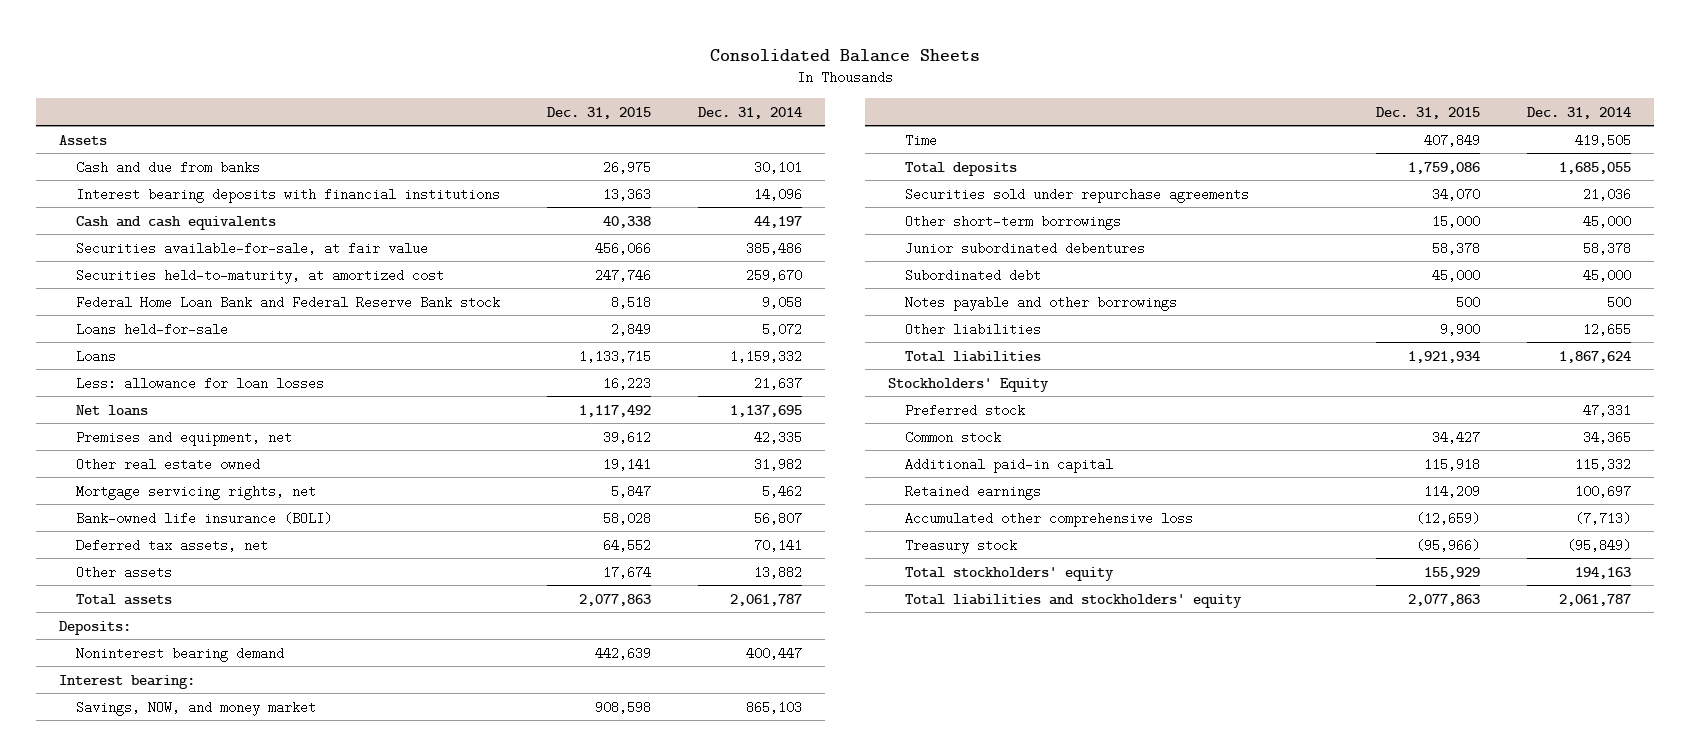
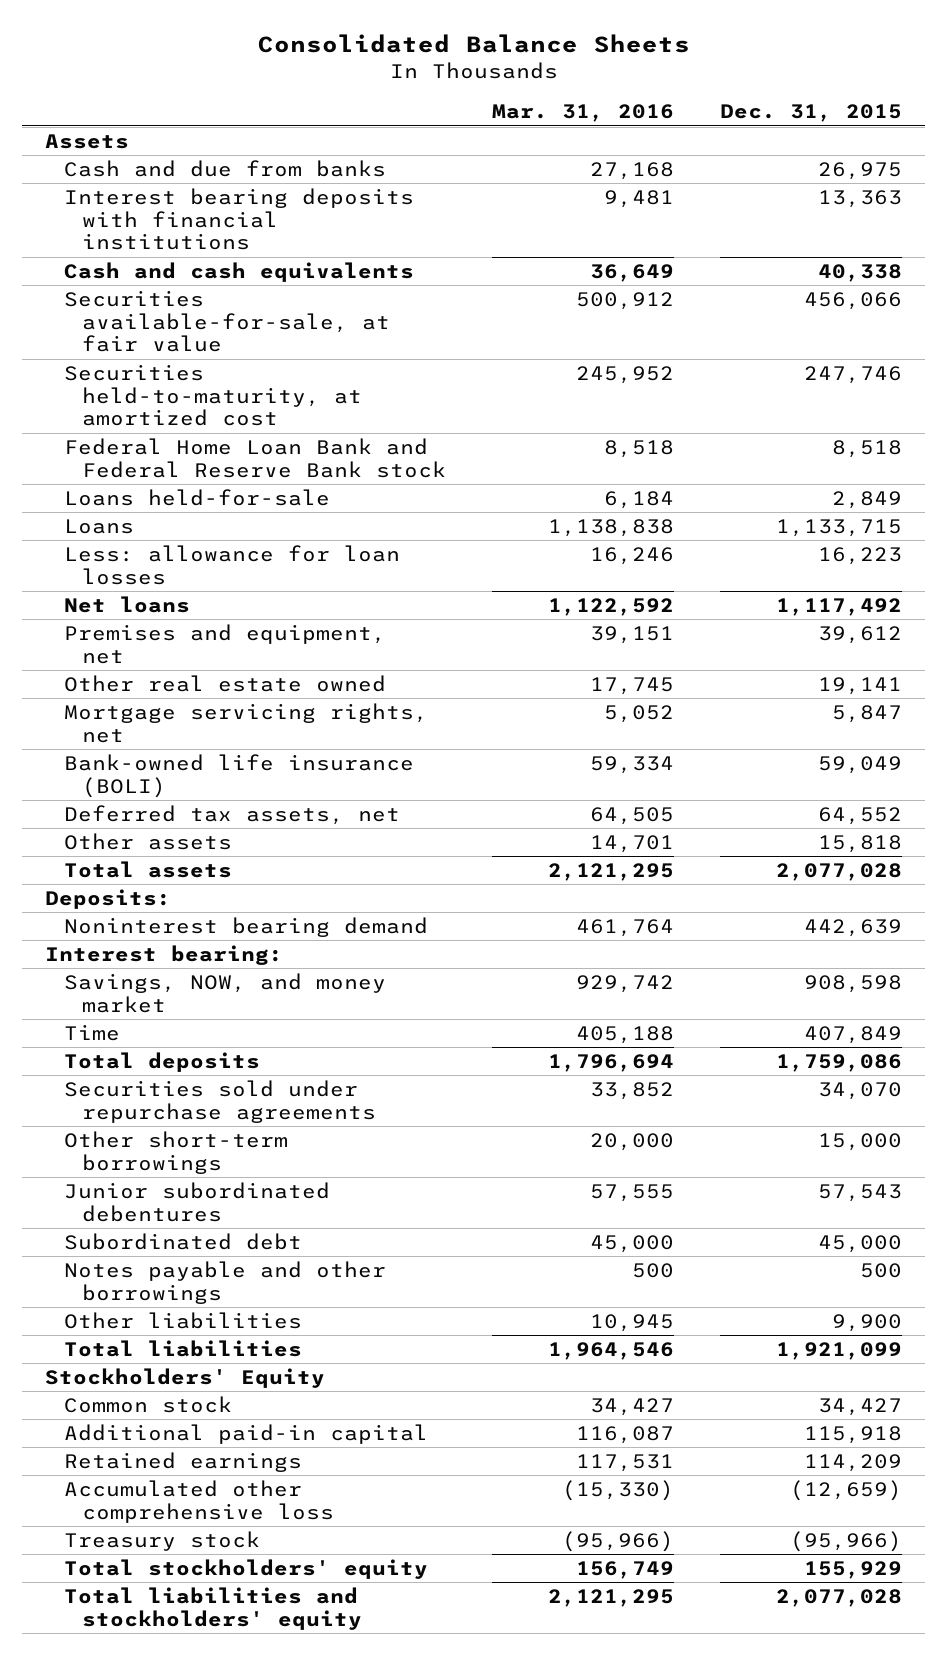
- | Dec. 31, 2015 | Dec. 31, 2014
+ | Mar. 31, 2016 | Dec. 31, 2015
- Bank-owned life insurance (BOLI) | 58,028 | 56,807
+ Bank-owned life insurance (BOLI) | 59,334 | 59,049
- Other assets | 17,674 | 13,882
- Total assets | 2,077,863 | 2,061,787
+ Other assets | 14,701 | 15,818
+ Total assets | 2,121,295 | 2,077,028
- Junior subordinated debentures | 58,378 | 58,378
+ Junior subordinated debentures | 57,555 | 57,543
- Total liabilities | 1,921,934 | 1,867,624
+ Total liabilities | 1,964,546 | 1,921,099
- Preferred stock | | 47,331
- Total liabilities and stockholders' equity | 2,077,863 | 2,061,787
+ Total liabilities and stockholders' equity | 2,121,295 | 2,077,028

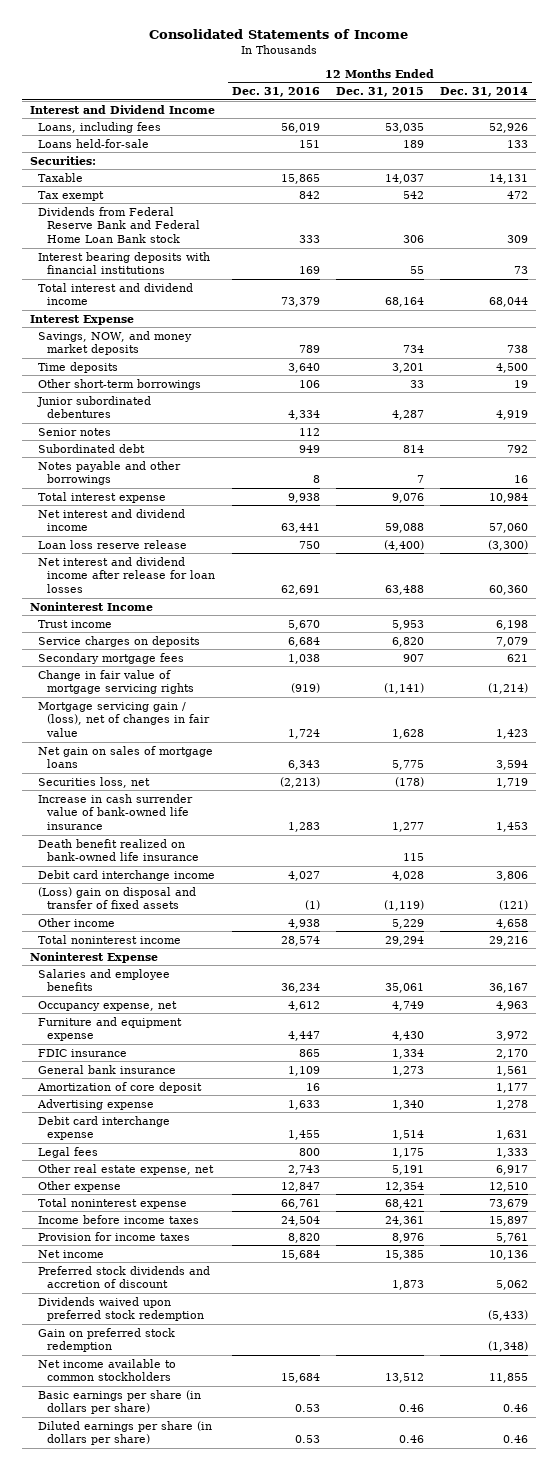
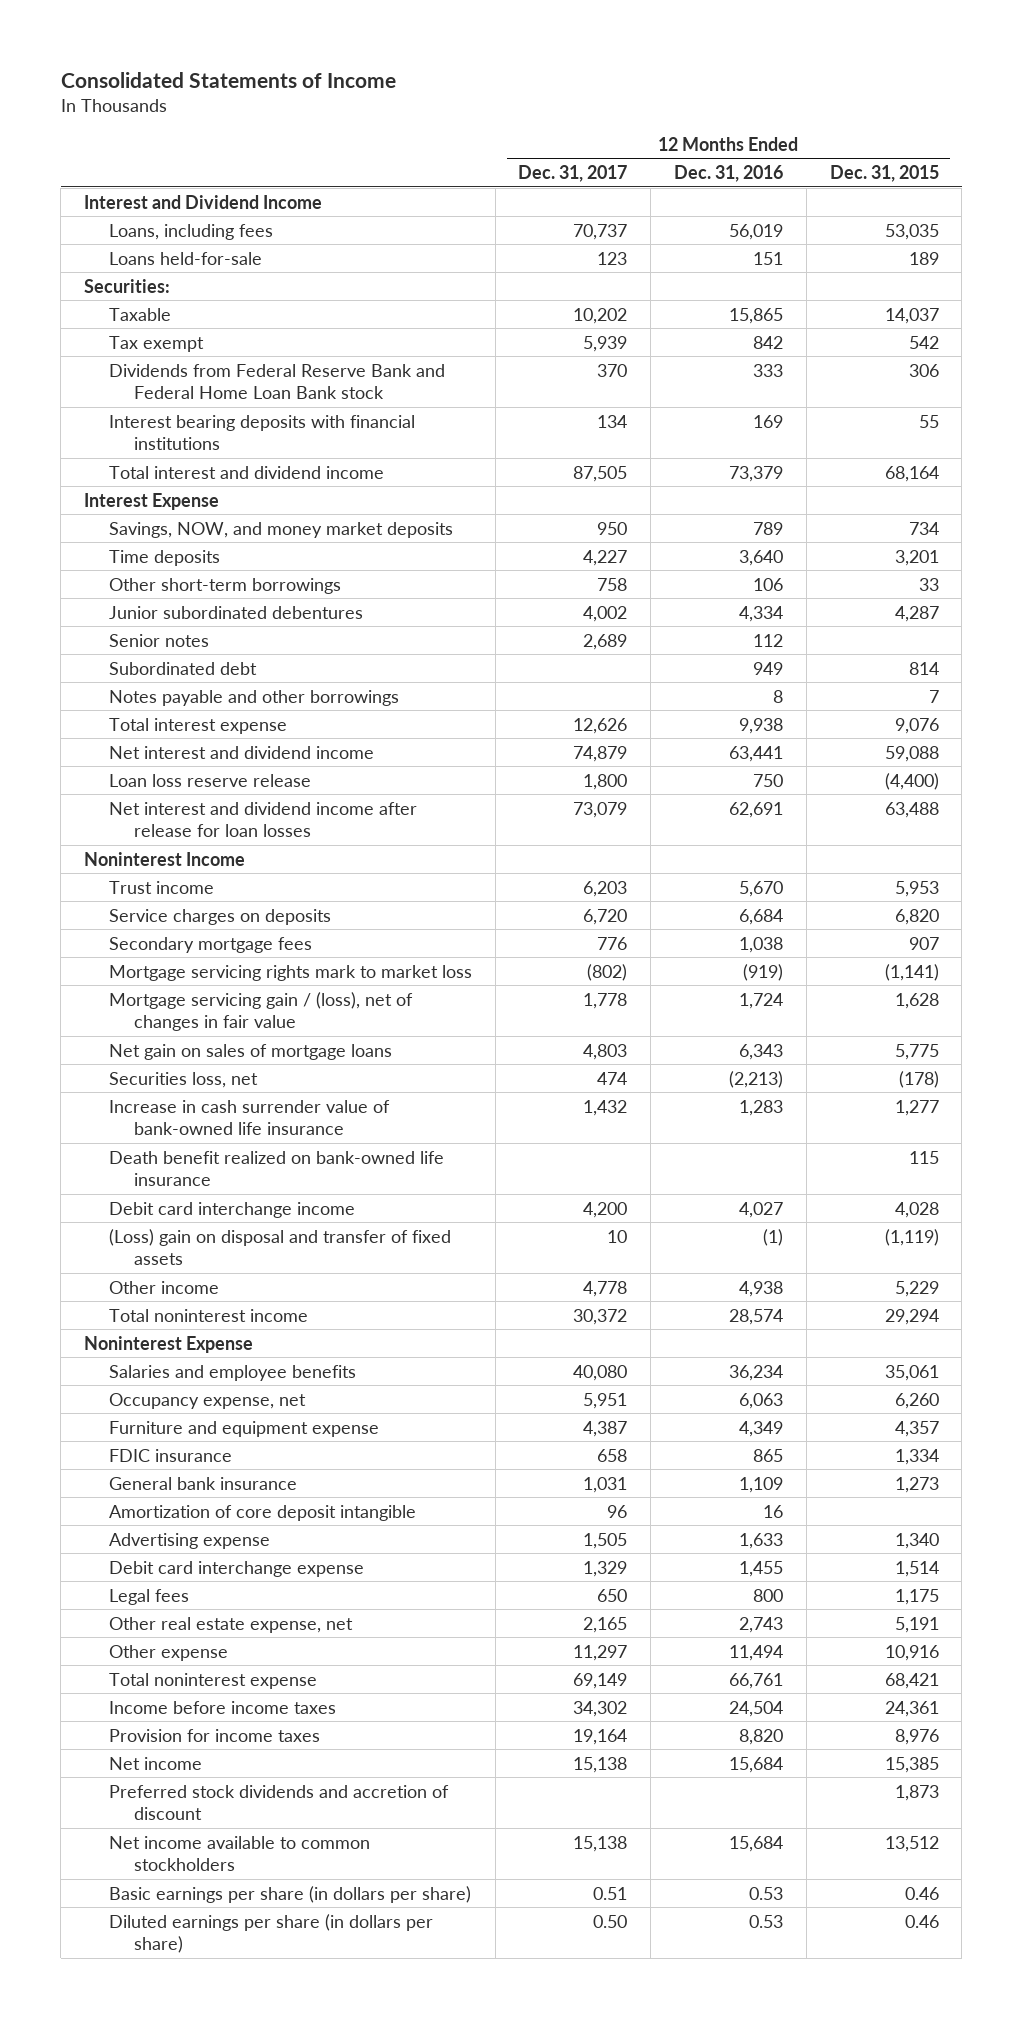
- | 12 Months Ended Dec. 31, 2016 | 12 Months Ended Dec. 31, 2015 | 12 Months Ended Dec. 31, 2014
+ | 12 Months Ended Dec. 31, 2017 | 12 Months Ended Dec. 31, 2016 | 12 Months Ended Dec. 31, 2015
- Change in fair value of mortgage servicing rights | (919) | (1,141) | (1,214)
+ Mortgage servicing rights mark to market loss | (802) | (919) | (1,141)
- Occupancy expense, net | 4,612 | 4,749 | 4,963
- Furniture and equipment expense | 4,447 | 4,430 | 3,972
+ Occupancy expense, net | 5,951 | 6,063 | 6,260
+ Furniture and equipment expense | 4,387 | 4,349 | 4,357
- Amortization of core deposit | 16 | | 1,177
+ Amortization of core deposit intangible | 96 | 16 |
- Other expense | 12,847 | 12,354 | 12,510
+ Other expense | 11,297 | 11,494 | 10,916
- Dividends waived upon preferred stock redemption | | | (5,433)
- Gain on preferred stock redemption | | | (1,348)

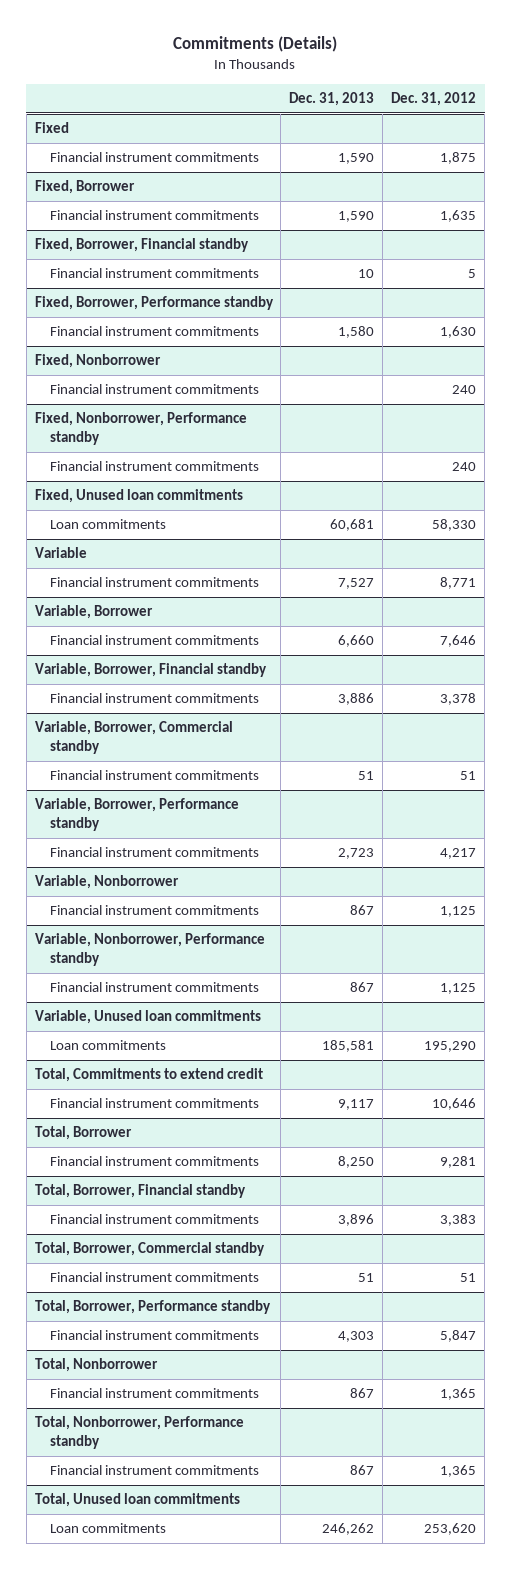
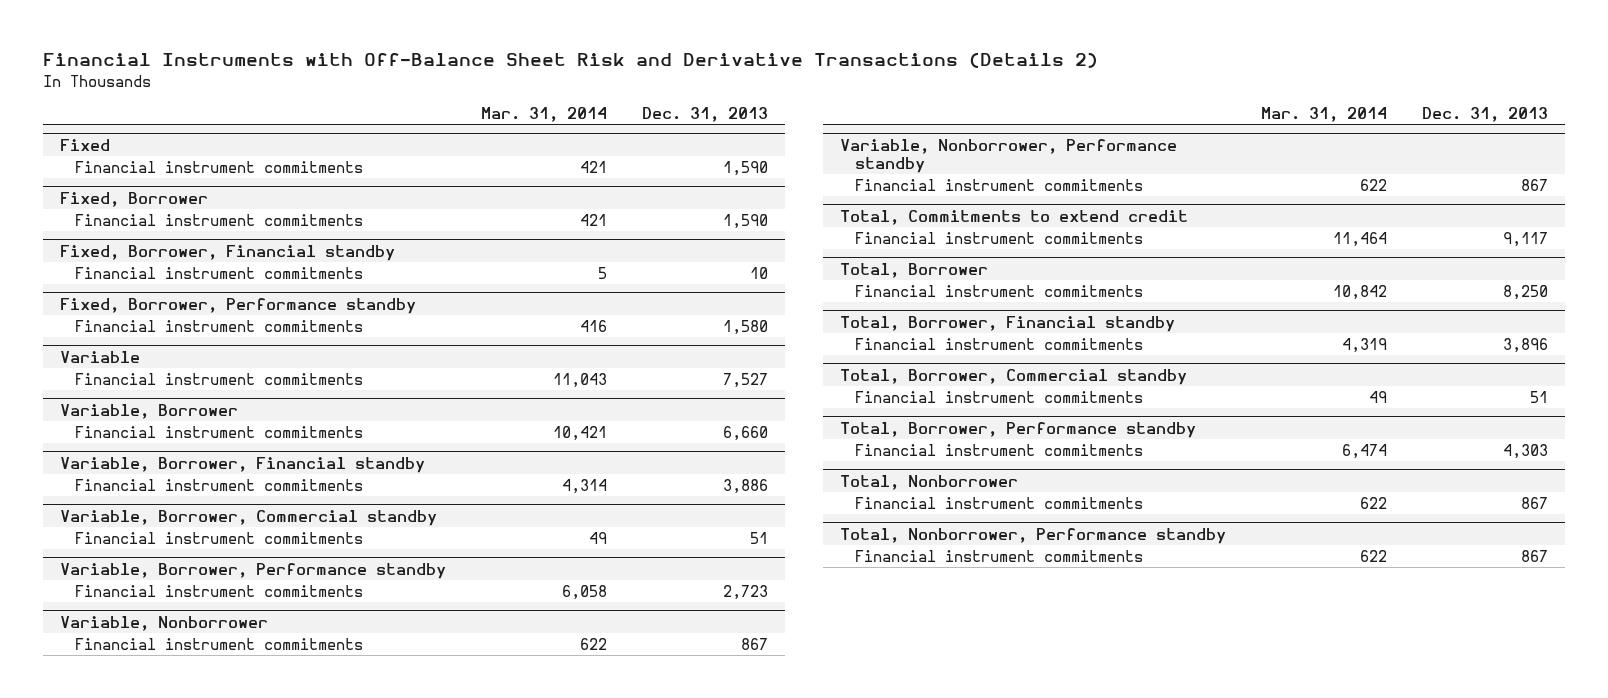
- Commitments (Details)
+ Financial Instruments with Off-Balance Sheet Risk and Derivative Transactions (Details 2)
- | Dec. 31, 2013 | Dec. 31, 2012
+ | Mar. 31, 2014 | Dec. 31, 2013
- Fixed, Nonborrower
- Financial instrument commitments | | 240
- Fixed, Nonborrower, Performance standby
- Financial instrument commitments | | 240
- Fixed, Unused loan commitments
- Loan commitments | 60,681 | 58,330
- Variable, Unused loan commitments
- Loan commitments | 185,581 | 195,290
- Total, Unused loan commitments
- Loan commitments | 246,262 | 253,620

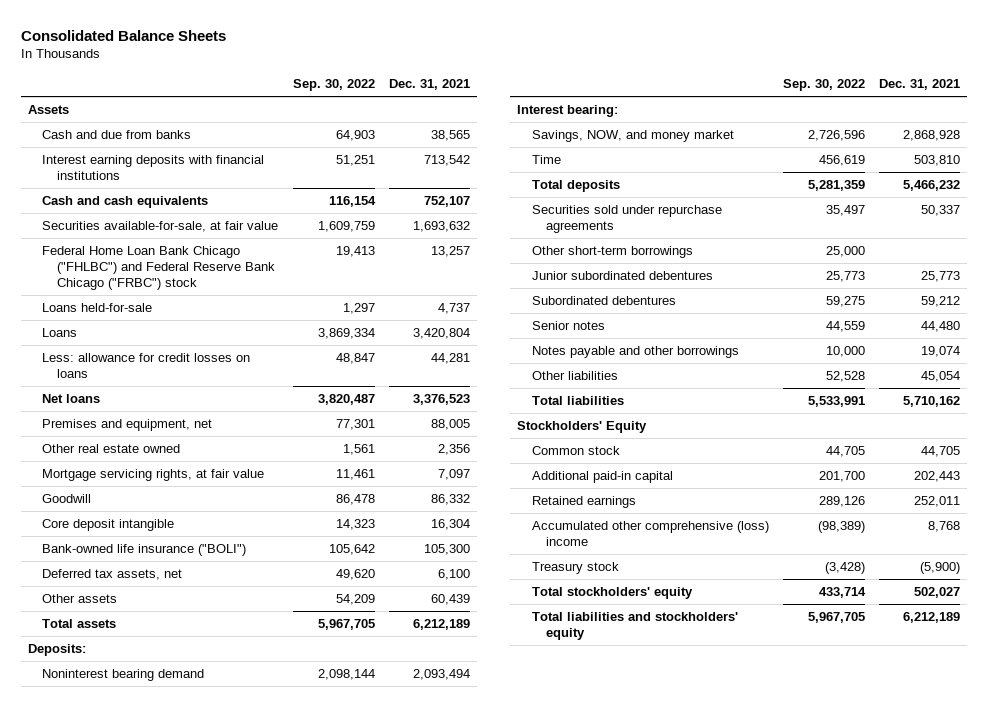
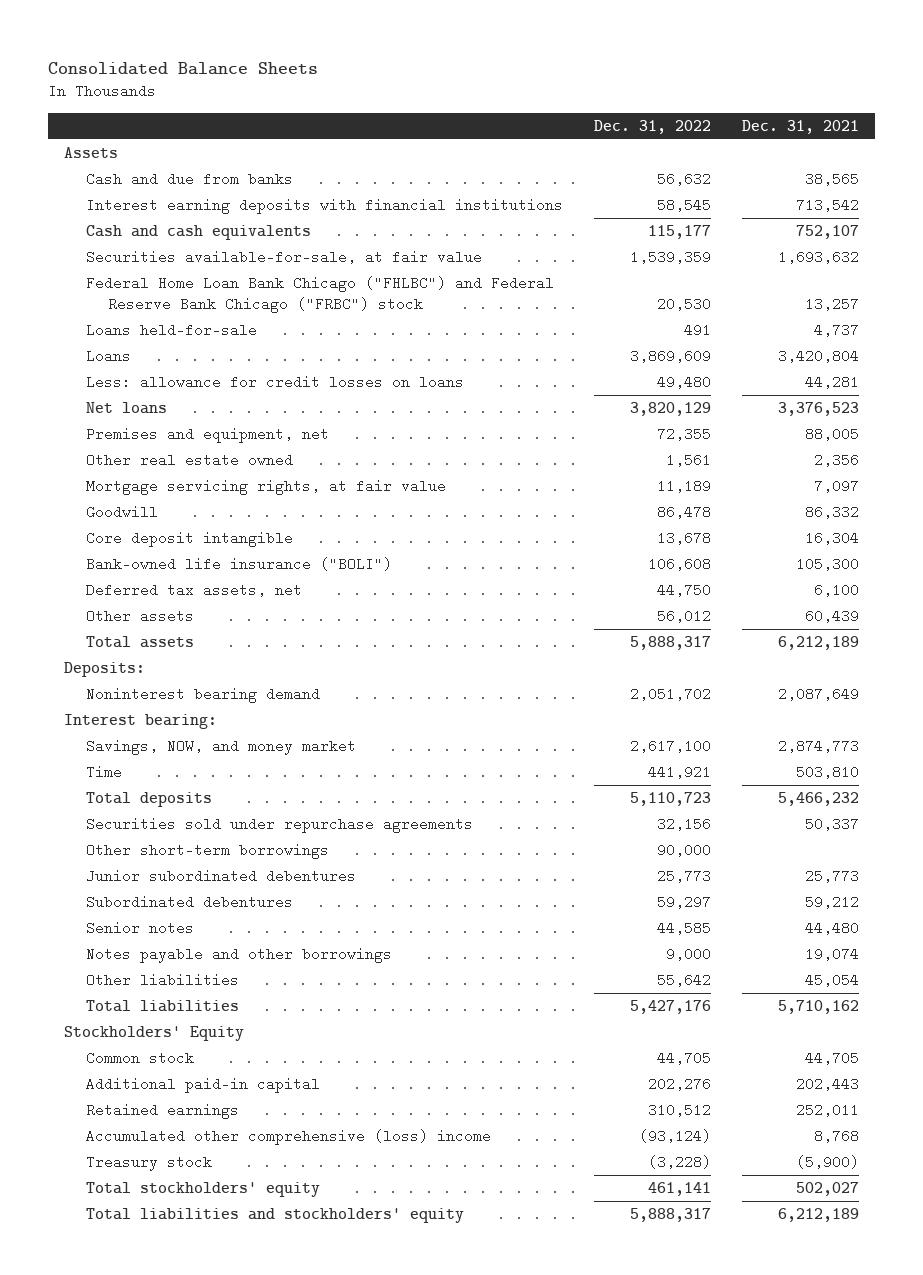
- | Sep. 30, 2022 | Dec. 31, 2021
+ | Dec. 31, 2022 | Dec. 31, 2021
- Noninterest bearing demand | 2,098,144 | 2,093,494
+ Noninterest bearing demand | 2,051,702 | 2,087,649
- Savings, NOW, and money market | 2,726,596 | 2,868,928
+ Savings, NOW, and money market | 2,617,100 | 2,874,773

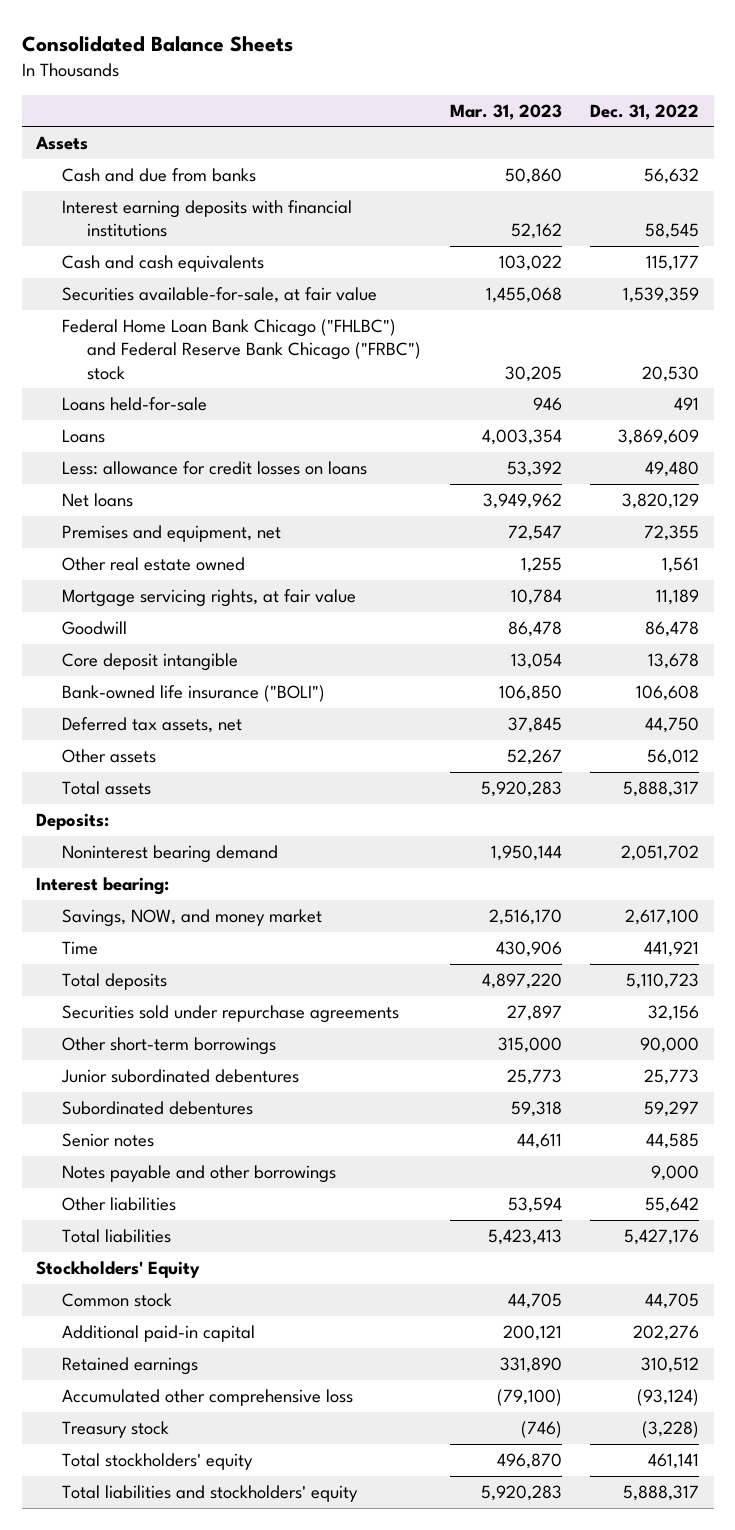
- | Dec. 31, 2022 | Dec. 31, 2021
+ | Mar. 31, 2023 | Dec. 31, 2022
- Accumulated other comprehensive (loss) income | (93,124) | 8,768
+ Accumulated other comprehensive loss | (79,100) | (93,124)

